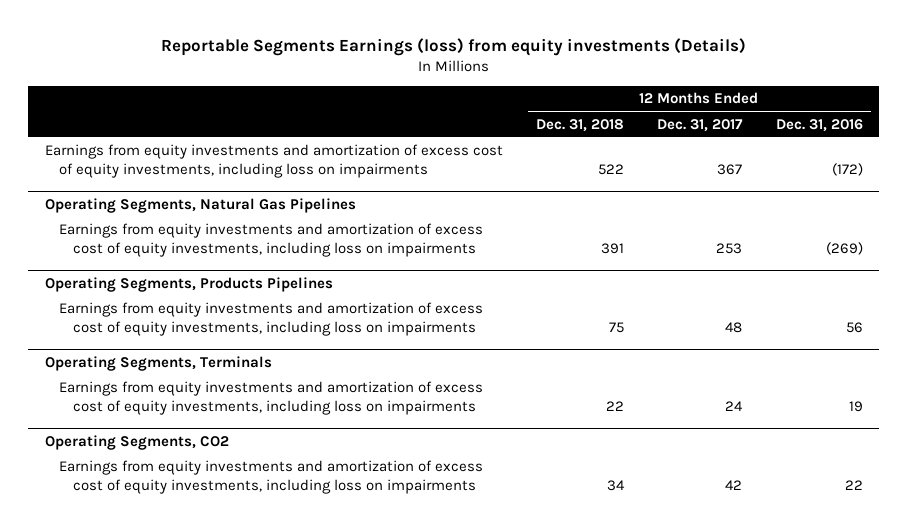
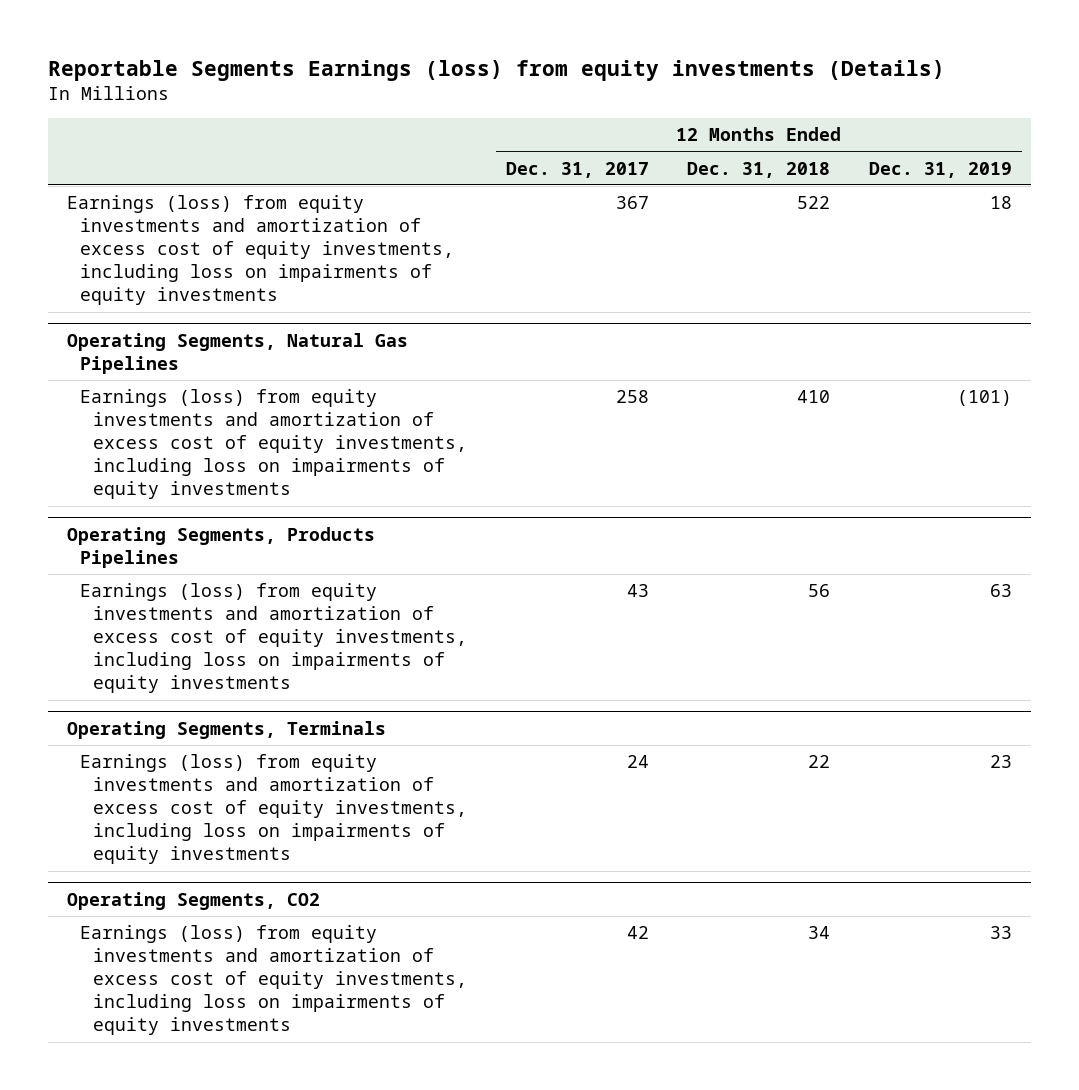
- | 12 Months Ended Dec. 31, 2018 | 12 Months Ended Dec. 31, 2017 | 12 Months Ended Dec. 31, 2016
+ | 12 Months Ended Dec. 31, 2017 | 12 Months Ended Dec. 31, 2018 | 12 Months Ended Dec. 31, 2019
- Earnings from equity investments and amortization of excess cost of equity investments, including loss on impairments | 522 | 367 | (172)
+ Earnings (loss) from equity investments and amortization of excess cost of equity investments, including loss on impairments of equity investments | 367 | 522 | 18
@ Operating Segments, Natural Gas Pipelines
- Earnings from equity investments and amortization of excess cost of equity investments, including loss on impairments | 391 | 253 | (269)
+ Earnings (loss) from equity investments and amortization of excess cost of equity investments, including loss on impairments of equity investments | 258 | 410 | (101)
@ Operating Segments, Products Pipelines
- Earnings from equity investments and amortization of excess cost of equity investments, including loss on impairments | 75 | 48 | 56
+ Earnings (loss) from equity investments and amortization of excess cost of equity investments, including loss on impairments of equity investments | 43 | 56 | 63
@ Operating Segments, Terminals
- Earnings from equity investments and amortization of excess cost of equity investments, including loss on impairments | 22 | 24 | 19
+ Earnings (loss) from equity investments and amortization of excess cost of equity investments, including loss on impairments of equity investments | 24 | 22 | 23
@ Operating Segments, CO2
- Earnings from equity investments and amortization of excess cost of equity investments, including loss on impairments | 34 | 42 | 22
+ Earnings (loss) from equity investments and amortization of excess cost of equity investments, including loss on impairments of equity investments | 42 | 34 | 33

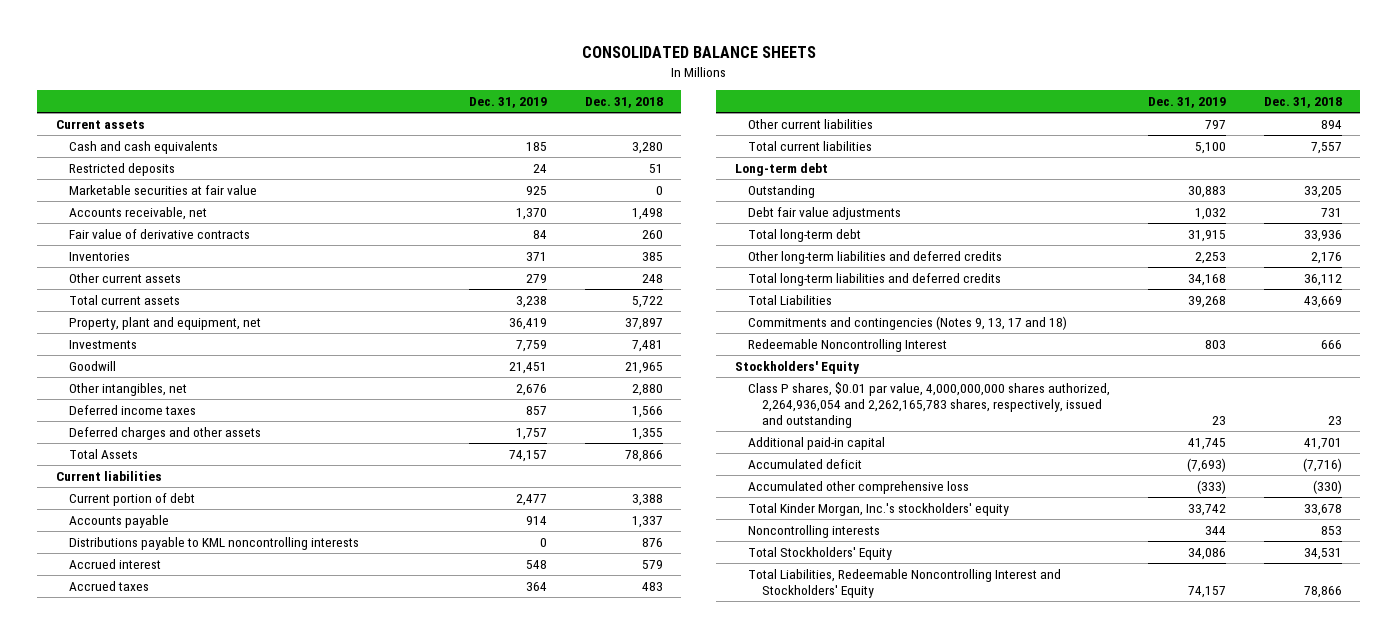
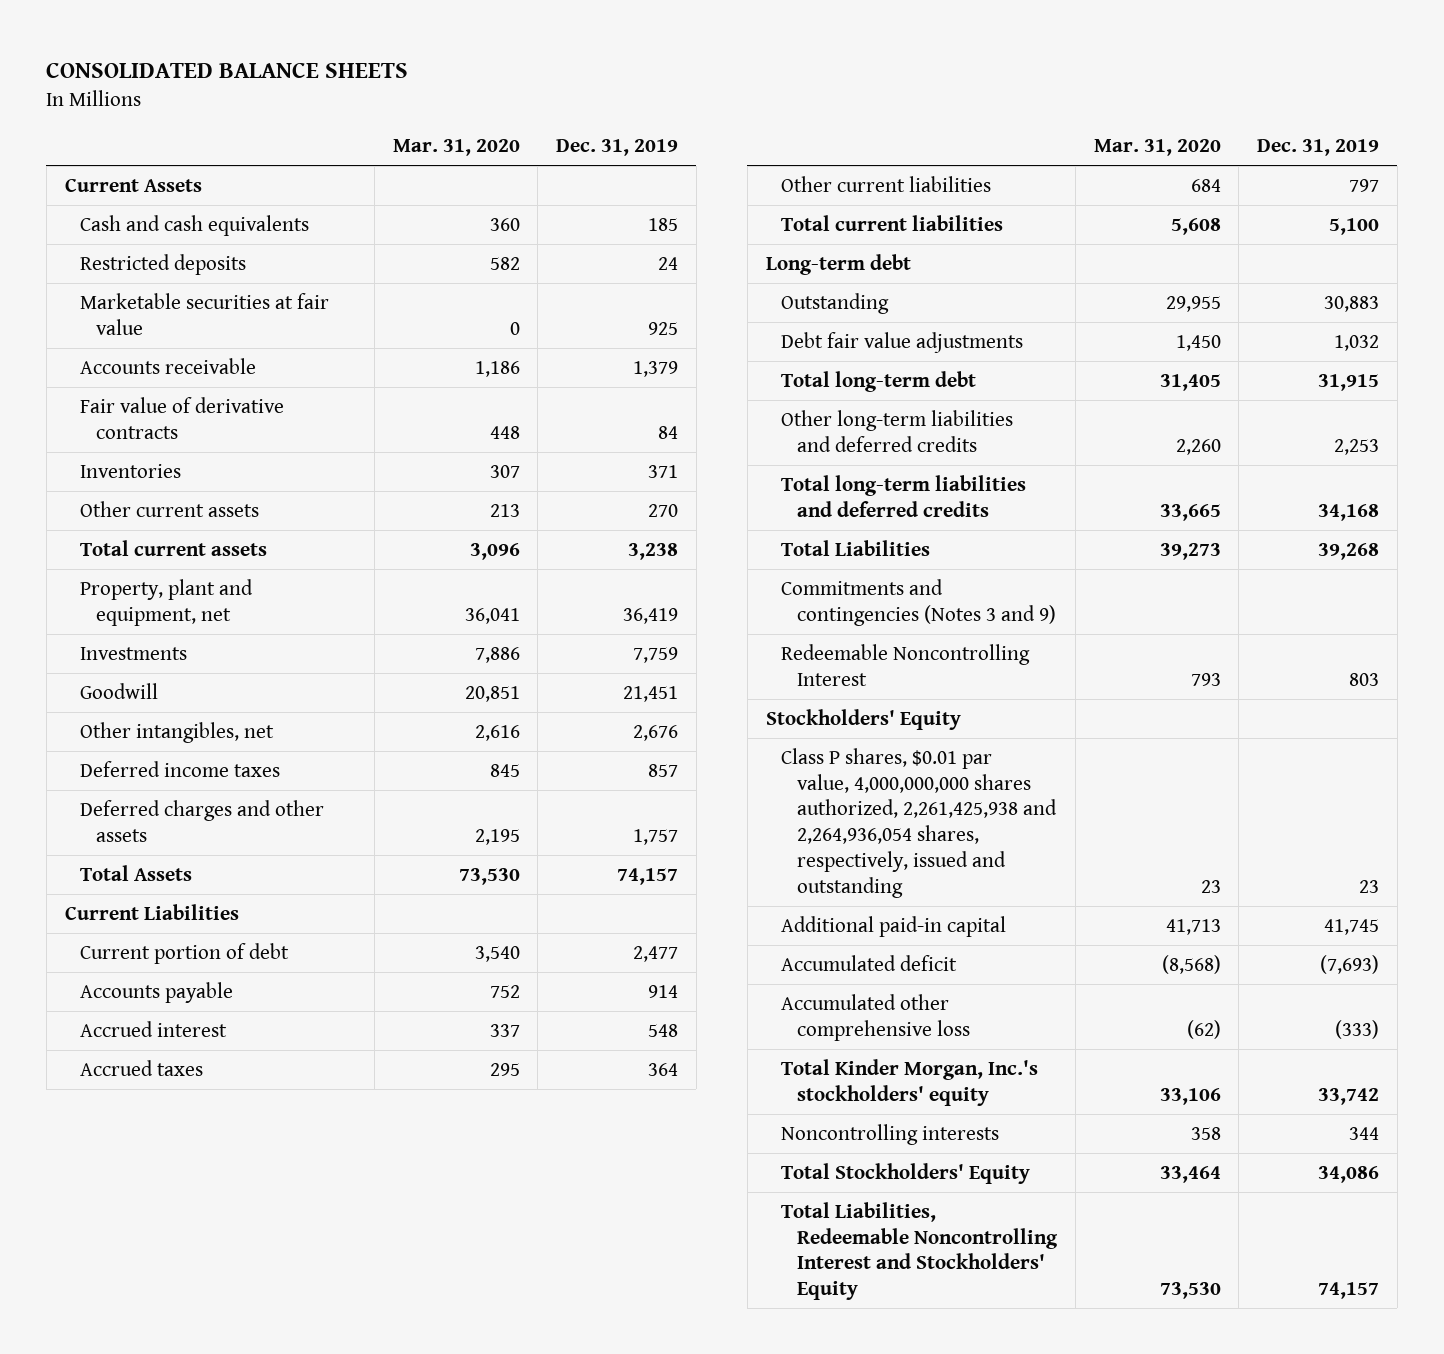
- | Dec. 31, 2019 | Dec. 31, 2018
+ | Mar. 31, 2020 | Dec. 31, 2019
- Current assets
+ Current Assets
- Accounts receivable, net | 1,370 | 1,498
+ Accounts receivable | 1,186 | 1,379
- Other current assets | 279 | 248
+ Other current assets | 213 | 270
- Current liabilities
+ Current Liabilities
- Distributions payable to KML noncontrolling interests | 0 | 876
- Commitments and contingencies (Notes 9, 13, 17 and 18)
+ Commitments and contingencies (Notes 3 and 9)
- Class P shares, $0.01 par value, 4,000,000,000 shares authorized, 2,264,936,054 and 2,262,165,783 shares, respectively, issued and outstanding | 23 | 23
+ Class P shares, $0.01 par value, 4,000,000,000 shares authorized, 2,261,425,938 and 2,264,936,054 shares, respectively, issued and outstanding | 23 | 23

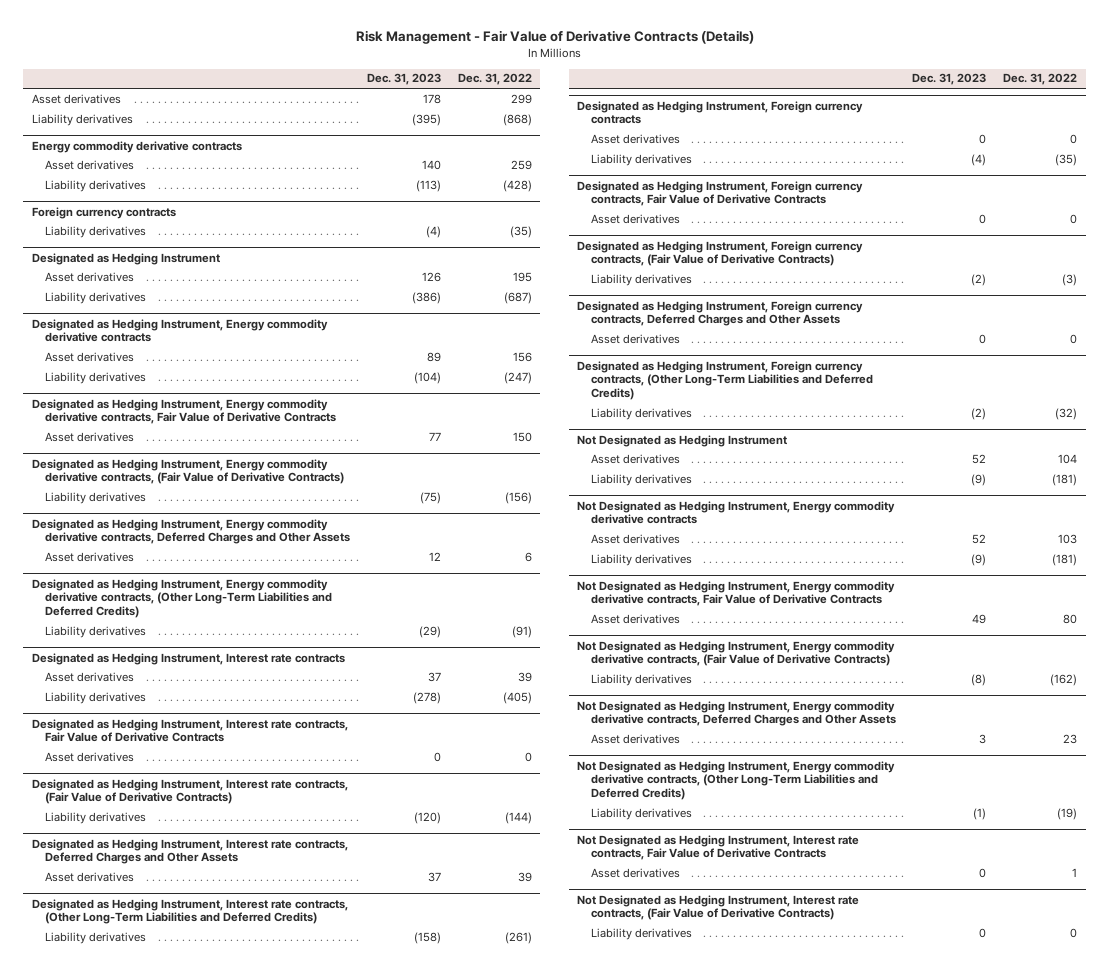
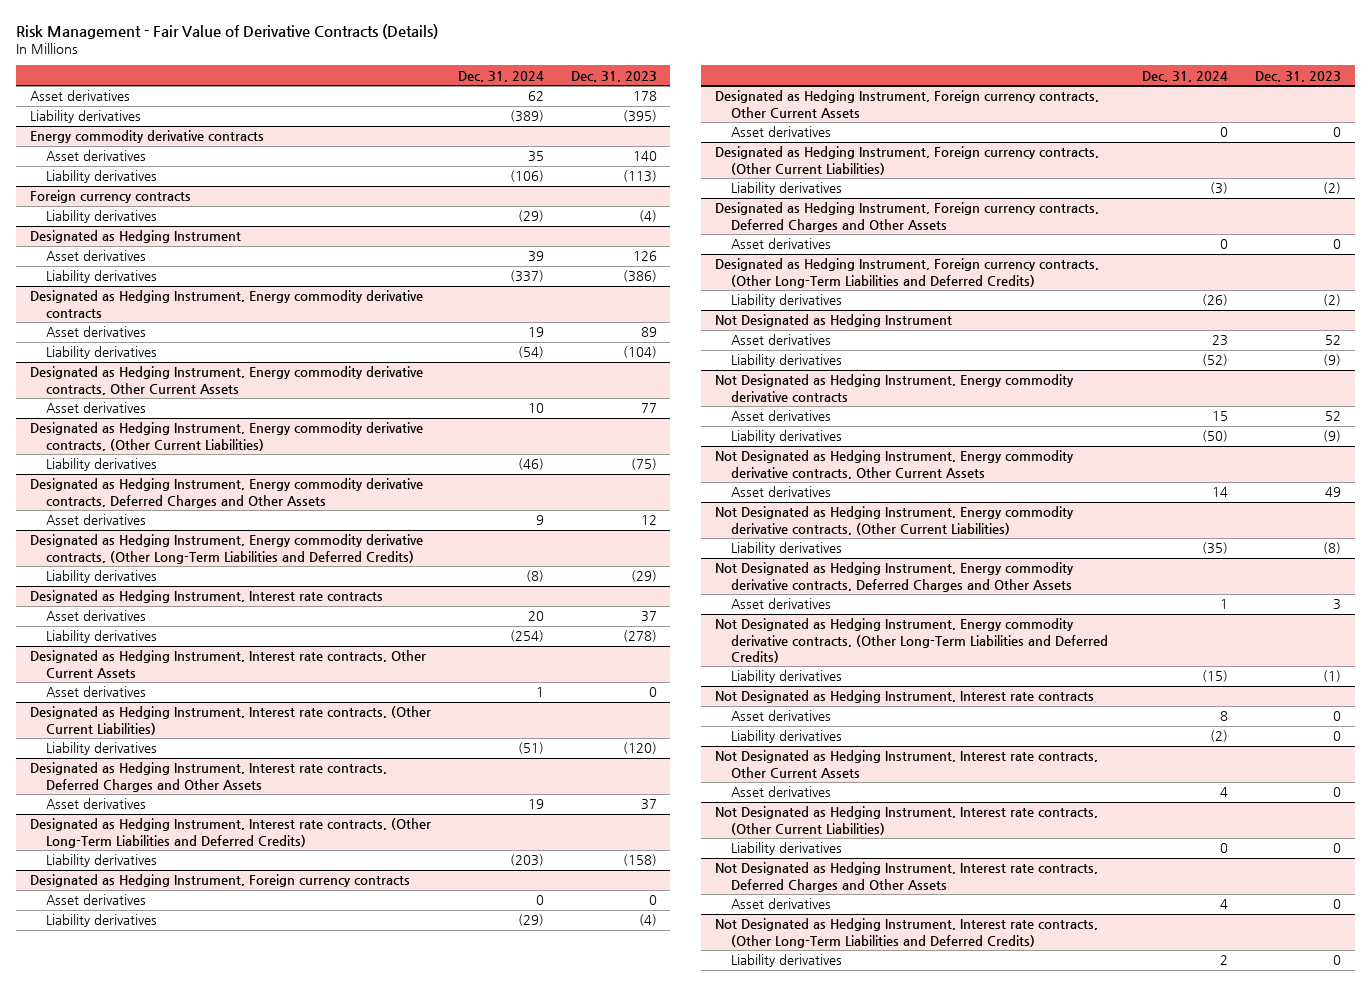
- | Dec. 31, 2023 | Dec. 31, 2022
+ | Dec. 31, 2024 | Dec. 31, 2023
- Designated as Hedging Instrument, Energy commodity derivative contracts, Fair Value of Derivative Contracts
+ Designated as Hedging Instrument, Energy commodity derivative contracts, Other Current Assets
- Designated as Hedging Instrument, Energy commodity derivative contracts, (Fair Value of Derivative Contracts)
+ Designated as Hedging Instrument, Energy commodity derivative contracts, (Other Current Liabilities)
- Designated as Hedging Instrument, Interest rate contracts, Fair Value of Derivative Contracts
+ Designated as Hedging Instrument, Interest rate contracts, Other Current Assets
- Designated as Hedging Instrument, Interest rate contracts, (Fair Value of Derivative Contracts)
+ Designated as Hedging Instrument, Interest rate contracts, (Other Current Liabilities)
- Designated as Hedging Instrument, Foreign currency contracts, Fair Value of Derivative Contracts
+ Designated as Hedging Instrument, Foreign currency contracts, Other Current Assets
- Designated as Hedging Instrument, Foreign currency contracts, (Fair Value of Derivative Contracts)
+ Designated as Hedging Instrument, Foreign currency contracts, (Other Current Liabilities)
- Not Designated as Hedging Instrument, Energy commodity derivative contracts, Fair Value of Derivative Contracts
+ Not Designated as Hedging Instrument, Energy commodity derivative contracts, Other Current Assets
- Not Designated as Hedging Instrument, Energy commodity derivative contracts, (Fair Value of Derivative Contracts)
+ Not Designated as Hedging Instrument, Energy commodity derivative contracts, (Other Current Liabilities)
- Not Designated as Hedging Instrument, Interest rate contracts, Fair Value of Derivative Contracts
+ Not Designated as Hedging Instrument, Interest rate contracts
- Not Designated as Hedging Instrument, Interest rate contracts, (Fair Value of Derivative Contracts)
+ Not Designated as Hedging Instrument, Interest rate contracts, Other Current Assets
+ Asset derivatives | 4 | 0
+ Not Designated as Hedging Instrument, Interest rate contracts, (Other Current Liabilities)
+ Liability derivatives | 0 | 0
+ Not Designated as Hedging Instrument, Interest rate contracts, Deferred Charges and Other Assets
+ Asset derivatives | 4 | 0
+ Not Designated as Hedging Instrument, Interest rate contracts, (Other Long-Term Liabilities and Deferred Credits)
+ Liability derivatives | 2 | 0

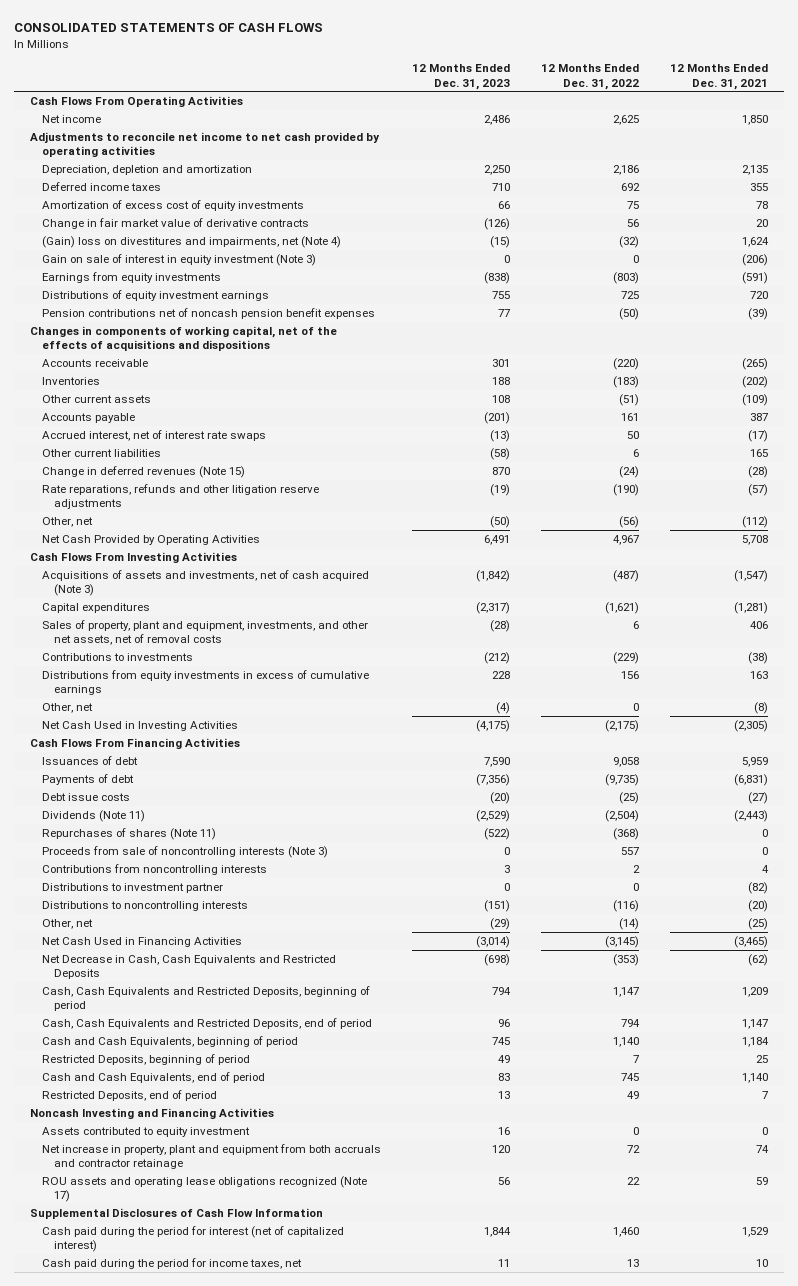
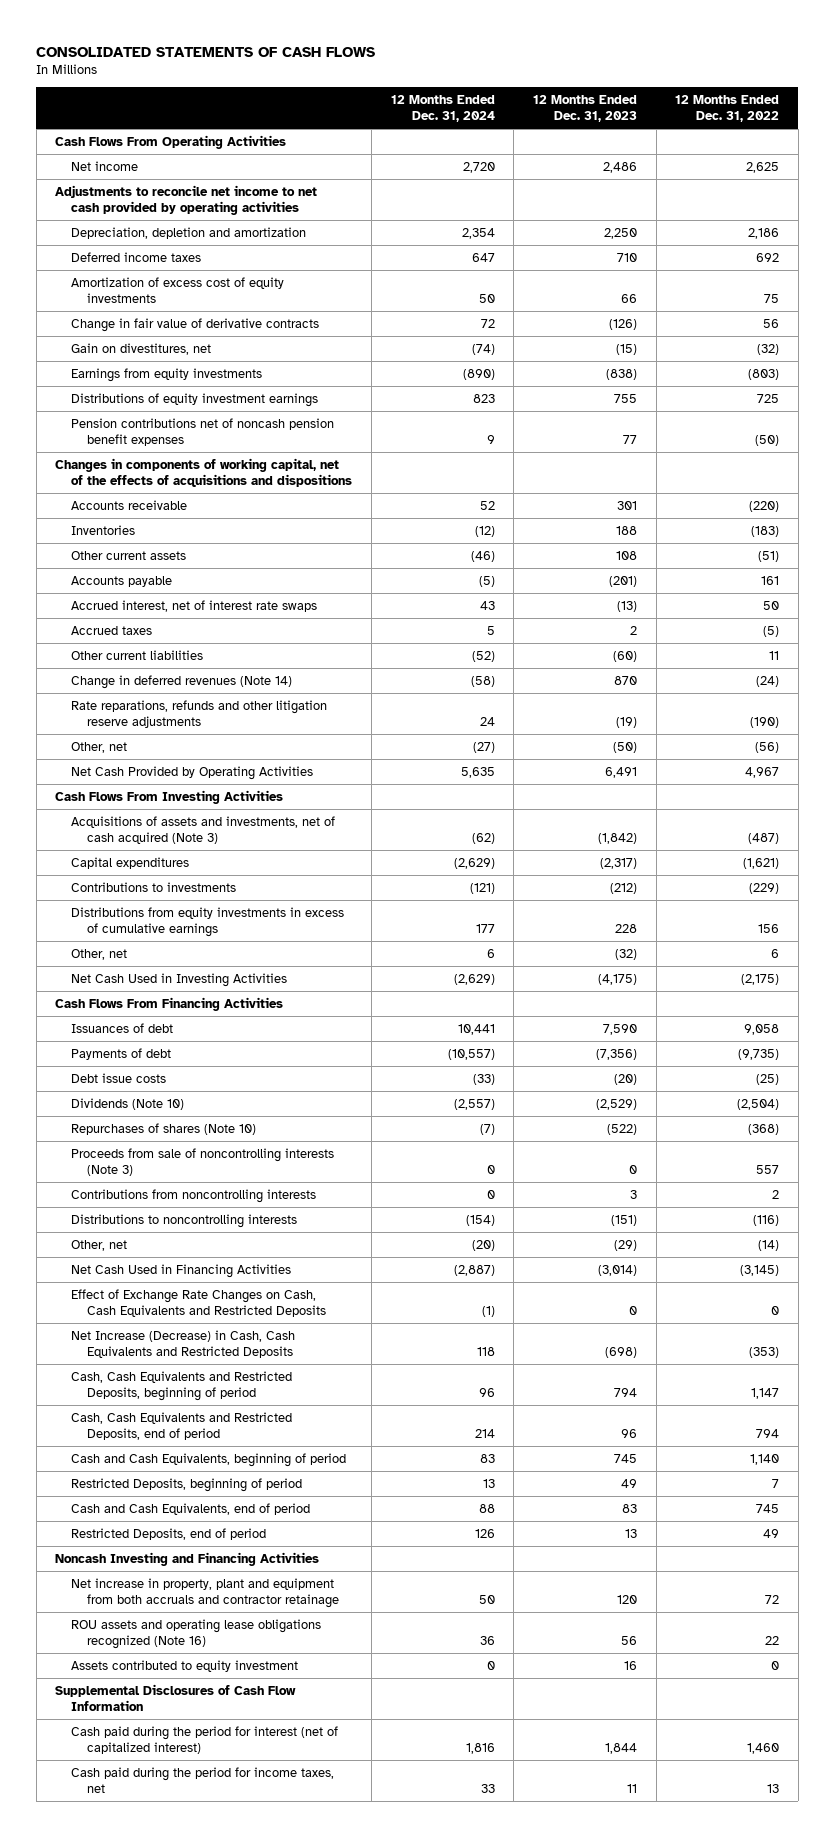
- | 12 Months Ended Dec. 31, 2023 | 12 Months Ended Dec. 31, 2022 | 12 Months Ended Dec. 31, 2021
+ | 12 Months Ended Dec. 31, 2024 | 12 Months Ended Dec. 31, 2023 | 12 Months Ended Dec. 31, 2022
- Change in fair market value of derivative contracts | (126) | 56 | 20
- (Gain) loss on divestitures and impairments, net (Note 4) | (15) | (32) | 1,624
- Gain on sale of interest in equity investment (Note 3) | 0 | 0 | (206)
+ Change in fair value of derivative contracts | 72 | (126) | 56
+ Gain on divestitures, net | (74) | (15) | (32)
- Other current liabilities | (58) | 6 | 165
- Change in deferred revenues (Note 15) | 870 | (24) | (28)
+ Accrued taxes | 5 | 2 | (5)
+ Other current liabilities | (52) | (60) | 11
+ Change in deferred revenues (Note 14) | (58) | 870 | (24)
- Sales of property, plant and equipment, investments, and other net assets, net of removal costs | (28) | 6 | 406
- Other, net | (4) | 0 | (8)
+ Other, net | 6 | (32) | 6
- Dividends (Note 11) | (2,529) | (2,504) | (2,443)
- Repurchases of shares (Note 11) | (522) | (368) | 0
+ Dividends (Note 10) | (2,557) | (2,529) | (2,504)
+ Repurchases of shares (Note 10) | (7) | (522) | (368)
- Distributions to investment partner | 0 | 0 | (82)
- Net Decrease in Cash, Cash Equivalents and Restricted Deposits | (698) | (353) | (62)
+ Effect of Exchange Rate Changes on Cash, Cash Equivalents and Restricted Deposits | (1) | 0 | 0
+ Net Increase (Decrease) in Cash, Cash Equivalents and Restricted Deposits | 118 | (698) | (353)
- ROU assets and operating lease obligations recognized (Note 17) | 56 | 22 | 59
+ ROU assets and operating lease obligations recognized (Note 16) | 36 | 56 | 22
moved down: Assets contributed to equity investment | 0 | 16 | 0

